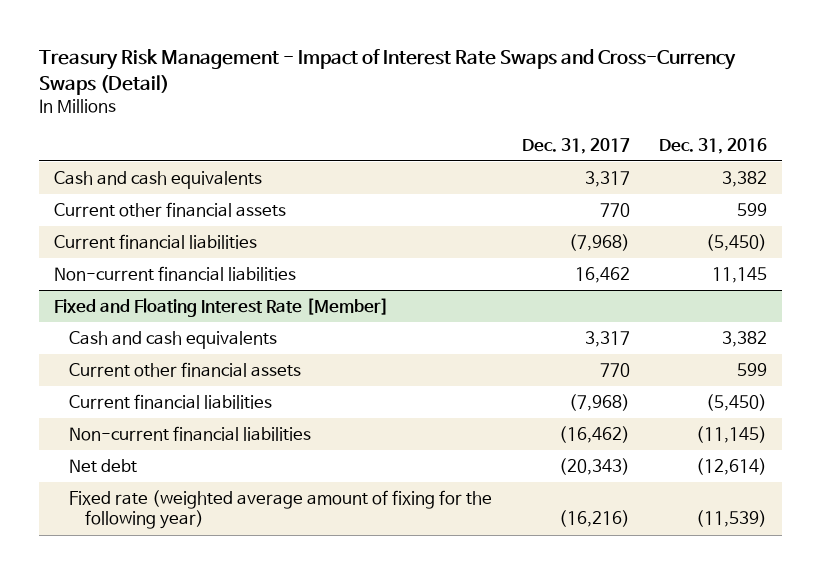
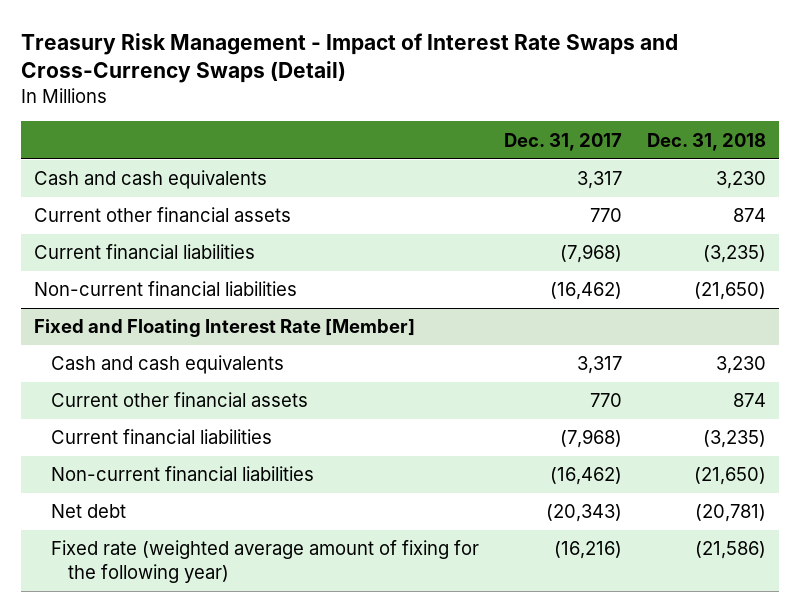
- | Dec. 31, 2017 | Dec. 31, 2016
+ | Dec. 31, 2017 | Dec. 31, 2018
- Non-current financial liabilities | 16,462 | 11,145
+ Non-current financial liabilities | (16,462) | (21,650)

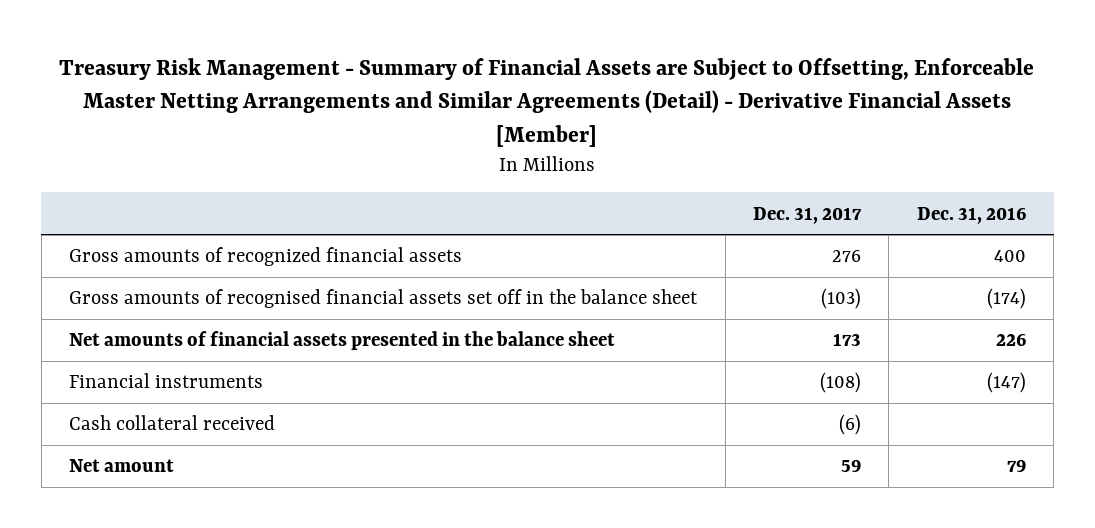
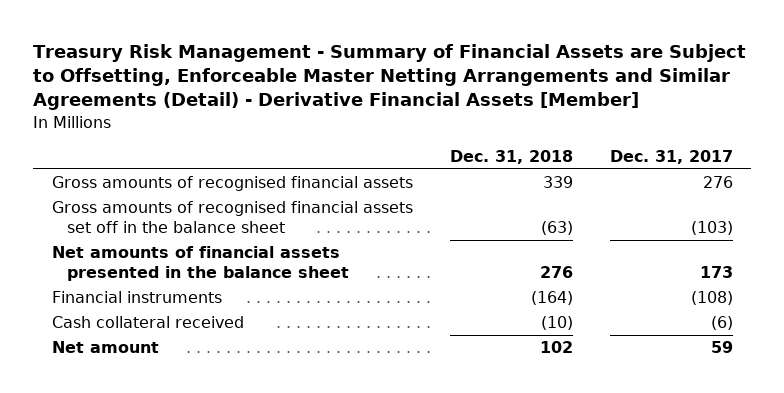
- | Dec. 31, 2017 | Dec. 31, 2016
+ | Dec. 31, 2018 | Dec. 31, 2017
- Gross amounts of recognized financial assets | 276 | 400
+ Gross amounts of recognised financial assets | 339 | 276

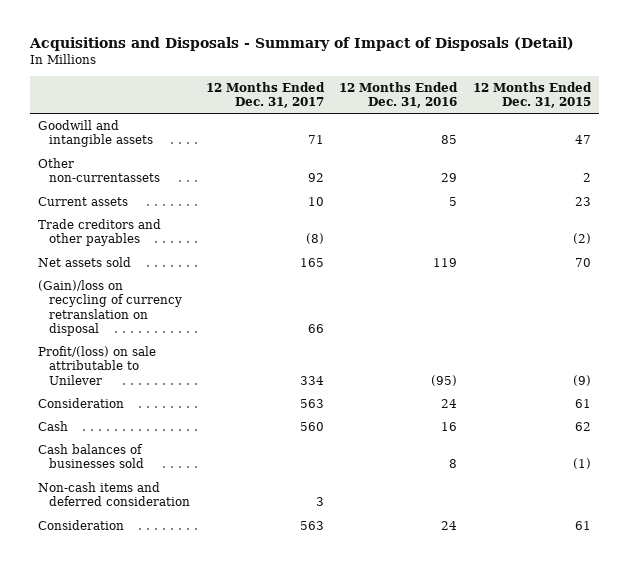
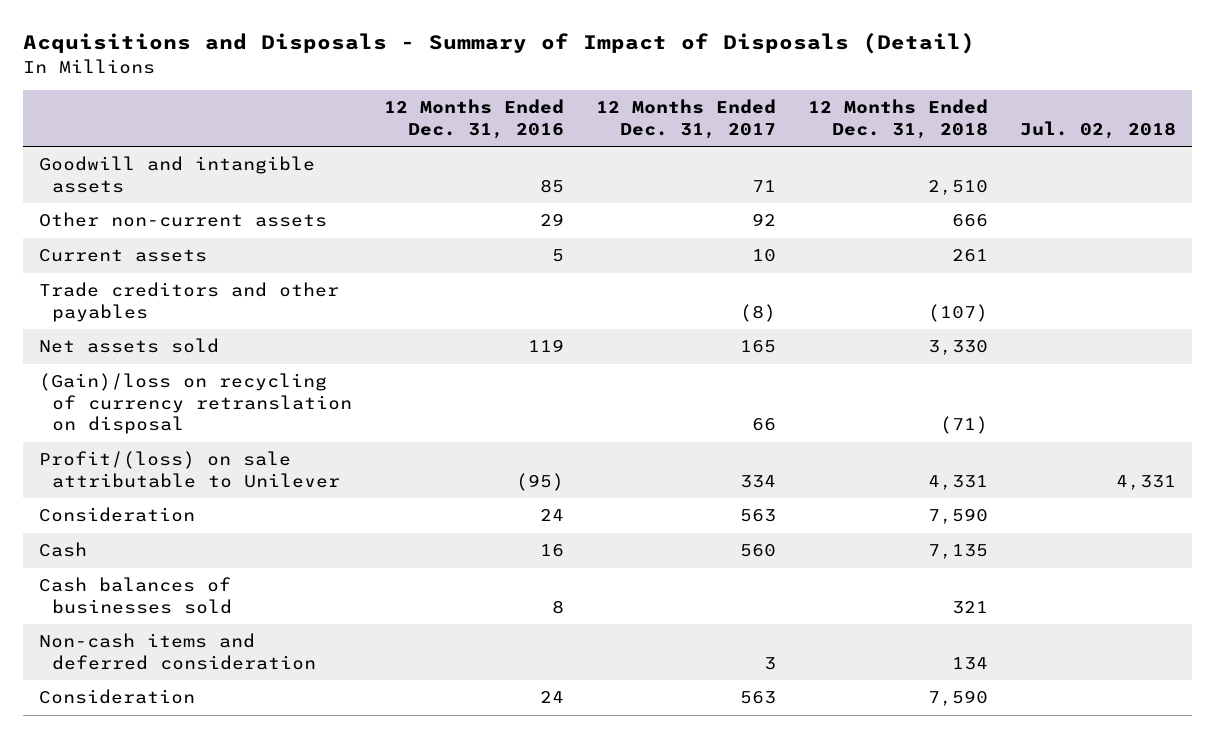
- | 12 Months Ended Dec. 31, 2017 | 12 Months Ended Dec. 31, 2016 | 12 Months Ended Dec. 31, 2015
+ | 12 Months Ended Dec. 31, 2016 | 12 Months Ended Dec. 31, 2017 | 12 Months Ended Dec. 31, 2018 | Jul. 02, 2018
- Other non-currentassets | 92 | 29 | 2
+ Other non-current assets | 29 | 92 | 666 |

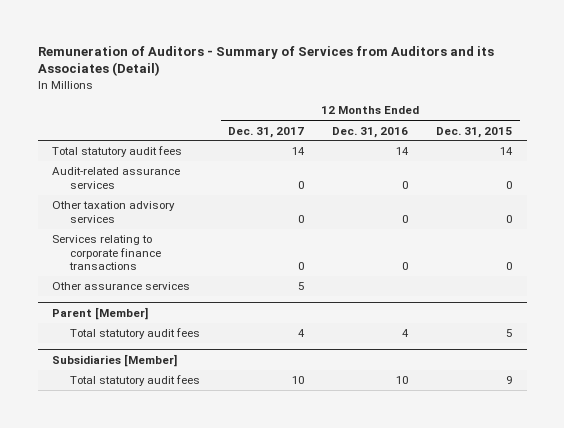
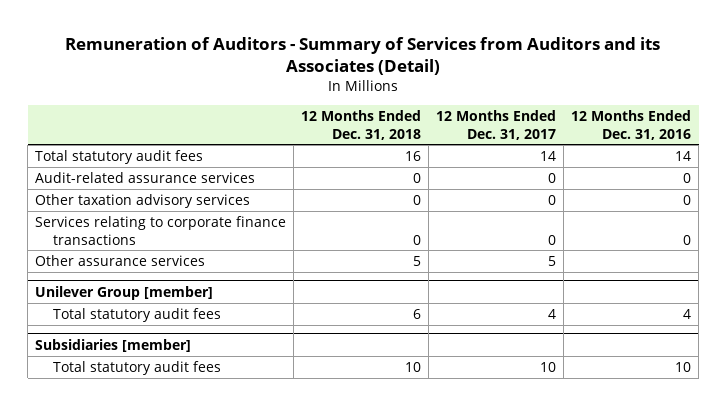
- | 12 Months Ended Dec. 31, 2017 | 12 Months Ended Dec. 31, 2016 | 12 Months Ended Dec. 31, 2015
+ | 12 Months Ended Dec. 31, 2018 | 12 Months Ended Dec. 31, 2017 | 12 Months Ended Dec. 31, 2016
- Parent [Member]
+ Unilever Group [member]
- Subsidiaries [Member]
+ Subsidiaries [member]

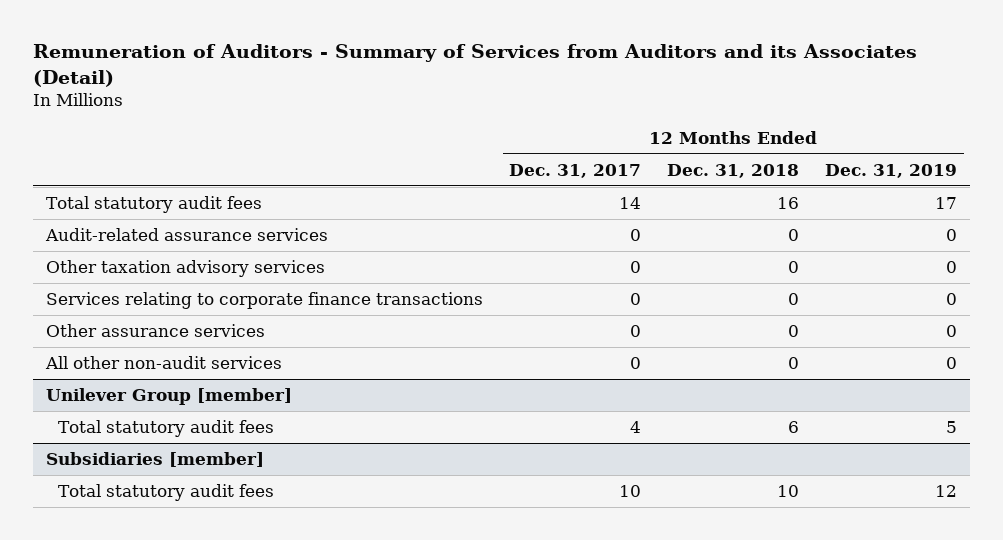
- | 12 Months Ended Dec. 31, 2018 | 12 Months Ended Dec. 31, 2017 | 12 Months Ended Dec. 31, 2016
+ | 12 Months Ended Dec. 31, 2017 | 12 Months Ended Dec. 31, 2018 | 12 Months Ended Dec. 31, 2019
- Other assurance services | 5 | 5 |
+ Other assurance services | 0 | 0 | 0
+ All other non-audit services | 0 | 0 | 0

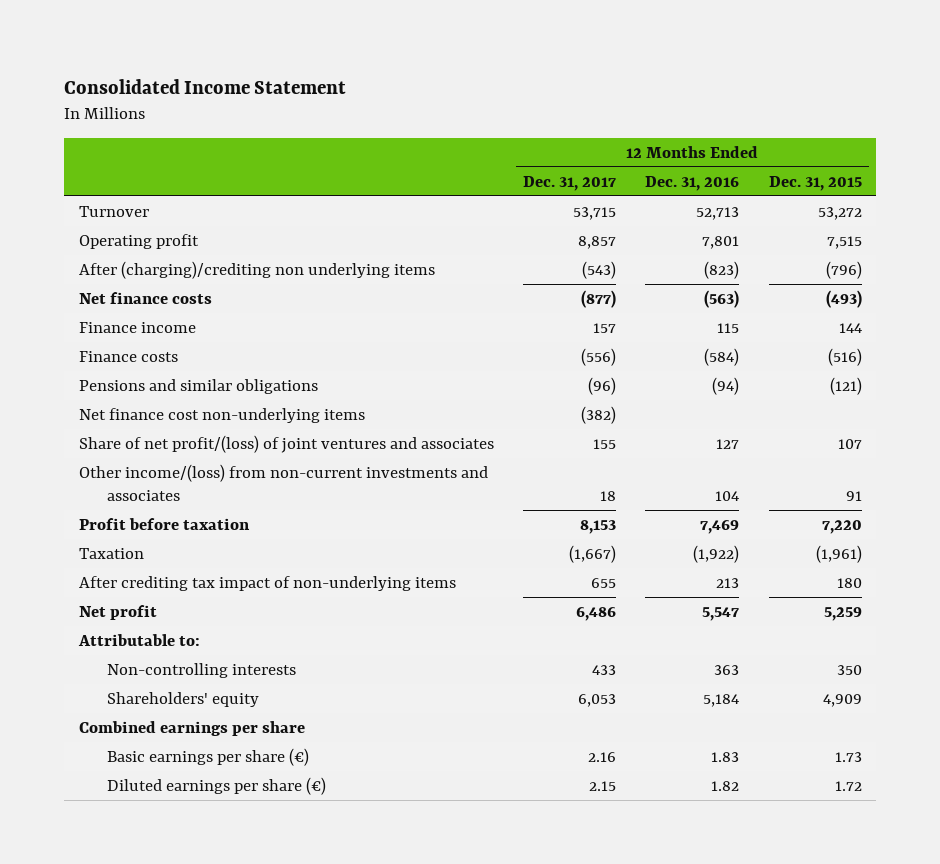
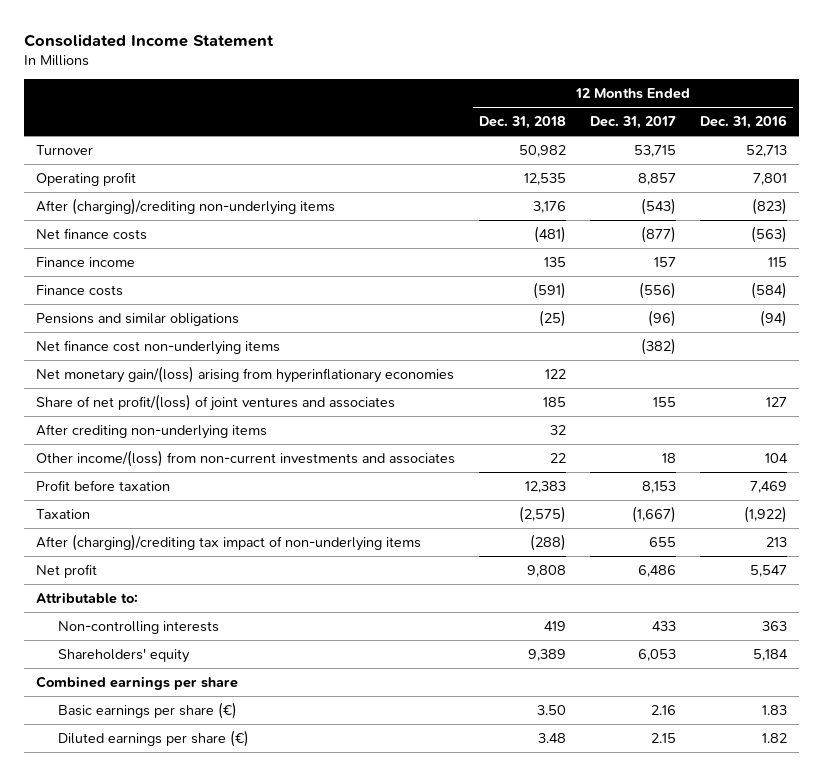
- | 12 Months Ended Dec. 31, 2017 | 12 Months Ended Dec. 31, 2016 | 12 Months Ended Dec. 31, 2015
+ | 12 Months Ended Dec. 31, 2018 | 12 Months Ended Dec. 31, 2017 | 12 Months Ended Dec. 31, 2016
- After (charging)/crediting non underlying items | (543) | (823) | (796)
+ After (charging)/crediting non-underlying items | 3,176 | (543) | (823)
+ Net monetary gain/(loss) arising from hyperinflationary economies | 122 | |
+ After crediting non-underlying items | 32 | |
- After crediting tax impact of non-underlying items | 655 | 213 | 180
+ After (charging)/crediting tax impact of non-underlying items | (288) | 655 | 213

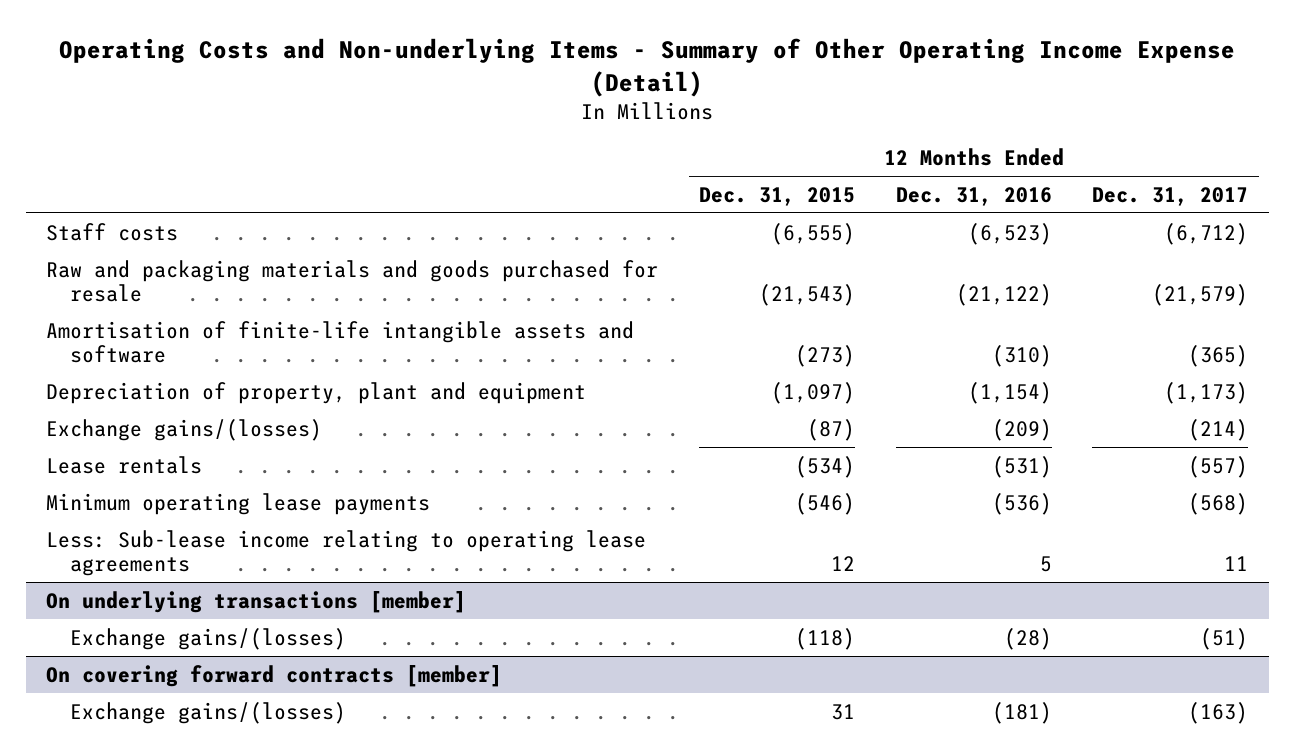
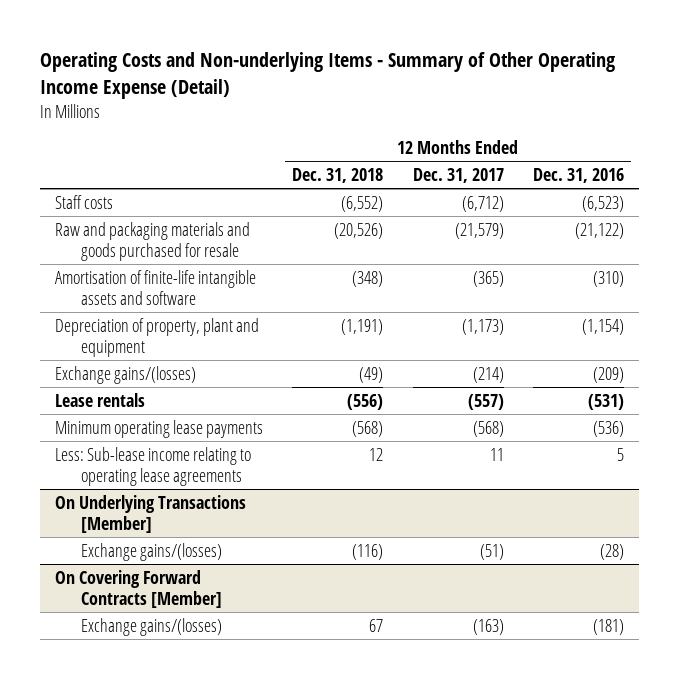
- | 12 Months Ended Dec. 31, 2015 | 12 Months Ended Dec. 31, 2016 | 12 Months Ended Dec. 31, 2017
+ | 12 Months Ended Dec. 31, 2018 | 12 Months Ended Dec. 31, 2017 | 12 Months Ended Dec. 31, 2016
- On underlying transactions [member]
+ On Underlying Transactions [Member]
- On covering forward contracts [member]
+ On Covering Forward Contracts [Member]

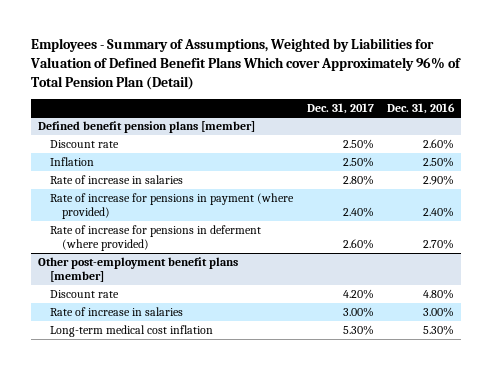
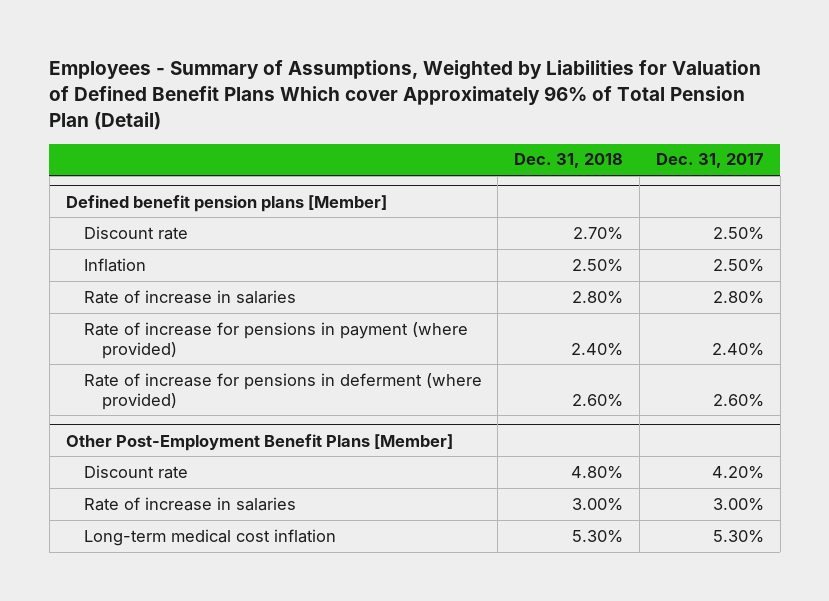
- | Dec. 31, 2017 | Dec. 31, 2016
+ | Dec. 31, 2018 | Dec. 31, 2017
- Defined benefit pension plans [member]
+ Defined benefit pension plans [Member]
- Other post-employment benefit plans [member]
+ Other Post-Employment Benefit Plans [Member]

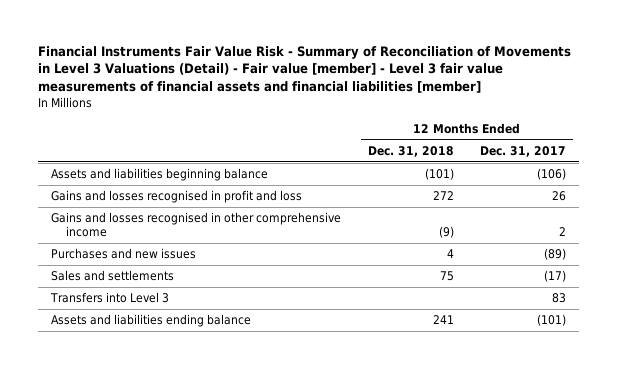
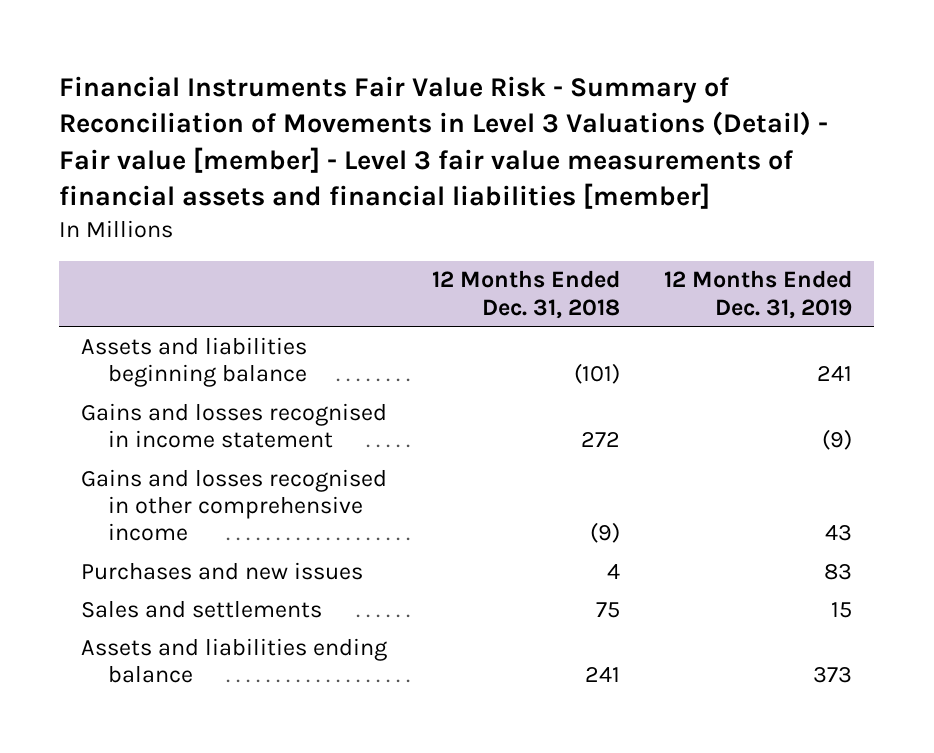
- | 12 Months Ended Dec. 31, 2018 | 12 Months Ended Dec. 31, 2017
+ | 12 Months Ended Dec. 31, 2018 | 12 Months Ended Dec. 31, 2019
- Gains and losses recognised in profit and loss | 272 | 26
+ Gains and losses recognised in income statement | 272 | (9)
- Transfers into Level 3 | | 83

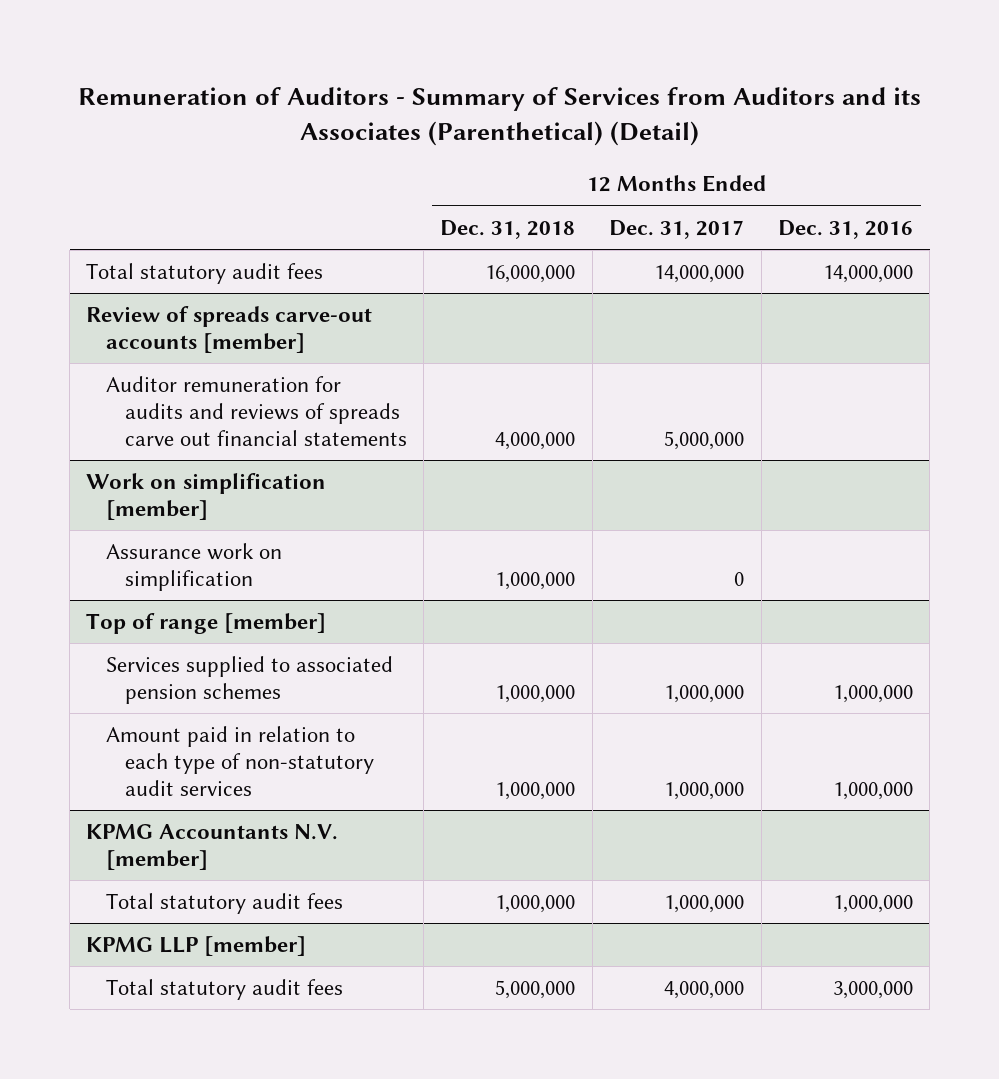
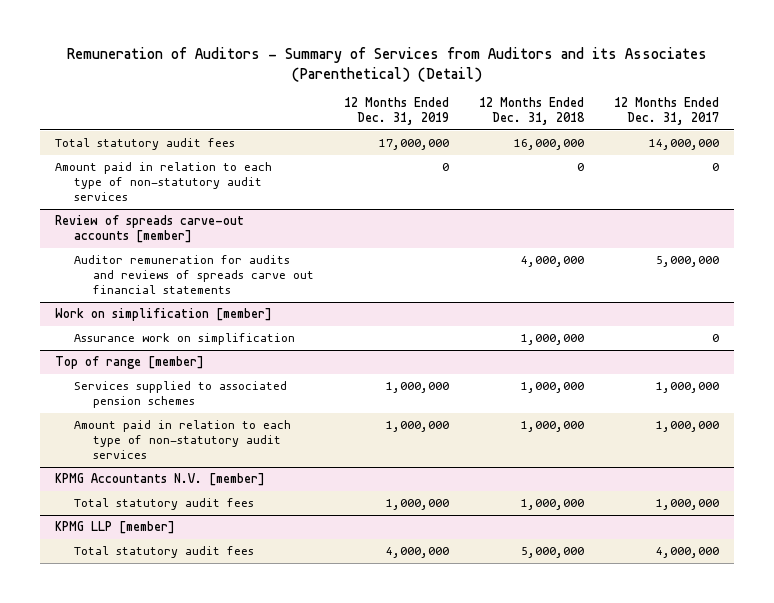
- | 12 Months Ended Dec. 31, 2018 | 12 Months Ended Dec. 31, 2017 | 12 Months Ended Dec. 31, 2016
+ | 12 Months Ended Dec. 31, 2019 | 12 Months Ended Dec. 31, 2018 | 12 Months Ended Dec. 31, 2017
+ Amount paid in relation to each type of non-statutory audit services | 0 | 0 | 0

